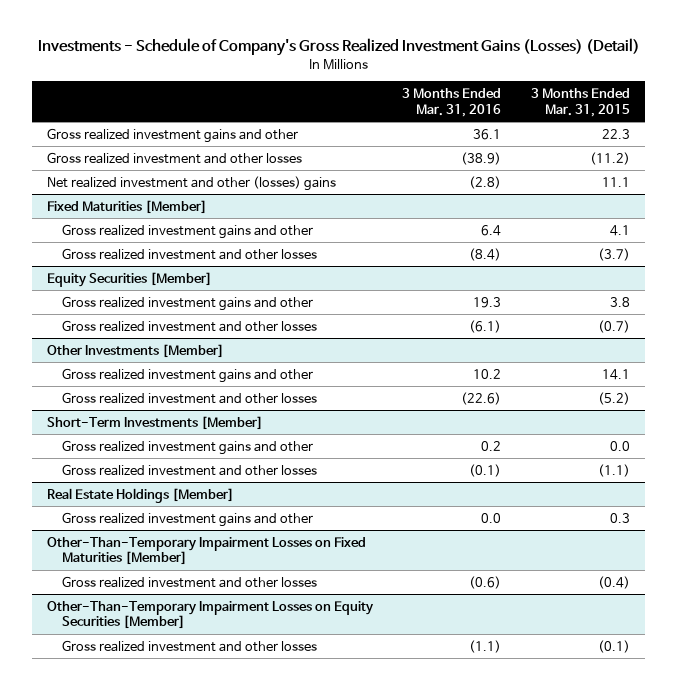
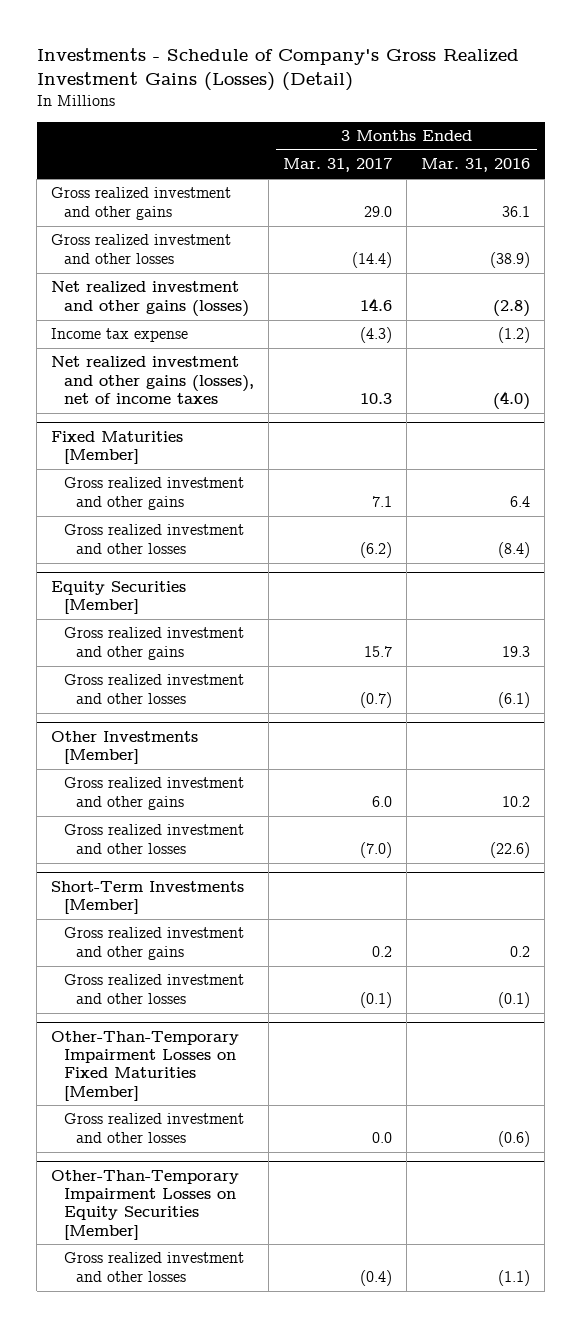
- | 3 Months Ended Mar. 31, 2016 | 3 Months Ended Mar. 31, 2015
+ | 3 Months Ended Mar. 31, 2017 | 3 Months Ended Mar. 31, 2016
- Gross realized investment gains and other | 36.1 | 22.3
+ Gross realized investment and other gains | 29.0 | 36.1
- Net realized investment and other (losses) gains | (2.8) | 11.1
+ Net realized investment and other gains (losses) | 14.6 | (2.8)
+ Income tax expense | (4.3) | (1.2)
+ Net realized investment and other gains (losses), net of income taxes | 10.3 | (4.0)
@ Fixed Maturities [Member]
- Gross realized investment gains and other | 6.4 | 4.1
+ Gross realized investment and other gains | 7.1 | 6.4
@ Equity Securities [Member]
- Gross realized investment gains and other | 19.3 | 3.8
+ Gross realized investment and other gains | 15.7 | 19.3
@ Other Investments [Member]
- Gross realized investment gains and other | 10.2 | 14.1
+ Gross realized investment and other gains | 6.0 | 10.2
@ Short-Term Investments [Member]
- Gross realized investment gains and other | 0.2 | 0.0
+ Gross realized investment and other gains | 0.2 | 0.2
- Real Estate Holdings [Member]
- Gross realized investment gains and other | 0.0 | 0.3

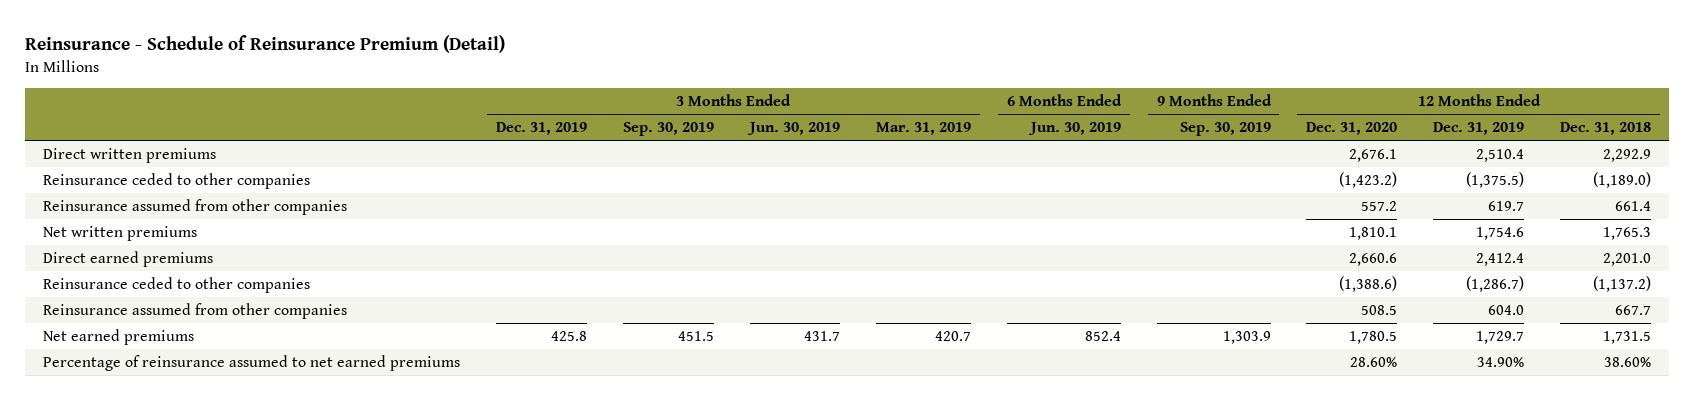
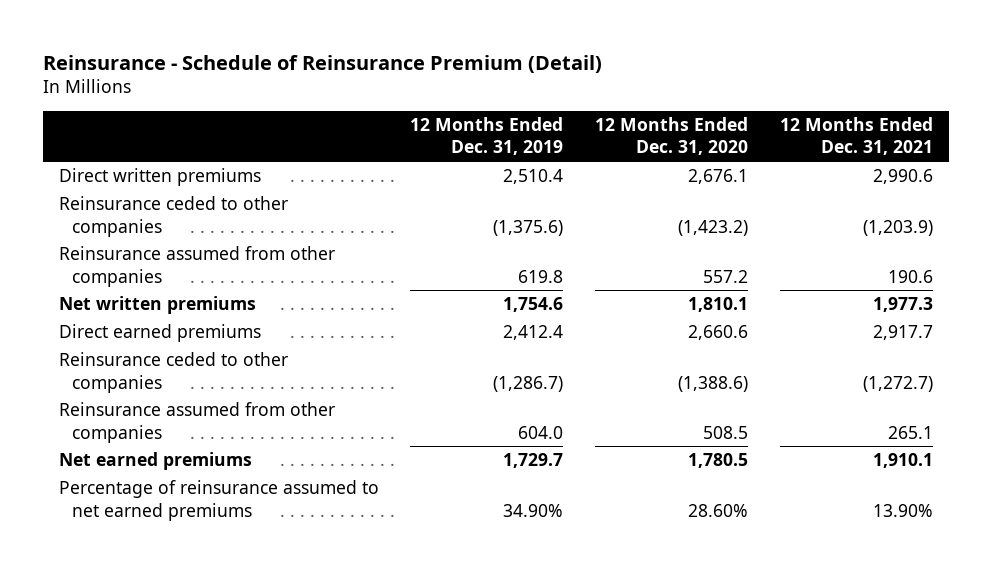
- | 3 Months Ended Dec. 31, 2019 | 3 Months Ended Sep. 30, 2019 | 3 Months Ended Jun. 30, 2019 | 3 Months Ended Mar. 31, 2019 | 6 Months Ended Jun. 30, 2019 | 9 Months Ended Sep. 30, 2019 | 12 Months Ended Dec. 31, 2020 | 12 Months Ended Dec. 31, 2019 | 12 Months Ended Dec. 31, 2018
+ | 12 Months Ended Dec. 31, 2019 | 12 Months Ended Dec. 31, 2020 | 12 Months Ended Dec. 31, 2021
- Reinsurance ceded to other companies | | | | | | | (1,423.2) | (1,375.5) | (1,189.0)
- Reinsurance assumed from other companies | | | | | | | 557.2 | 619.7 | 661.4
+ Reinsurance ceded to other companies | (1,375.6) | (1,423.2) | (1,203.9)
+ Reinsurance assumed from other companies | 619.8 | 557.2 | 190.6

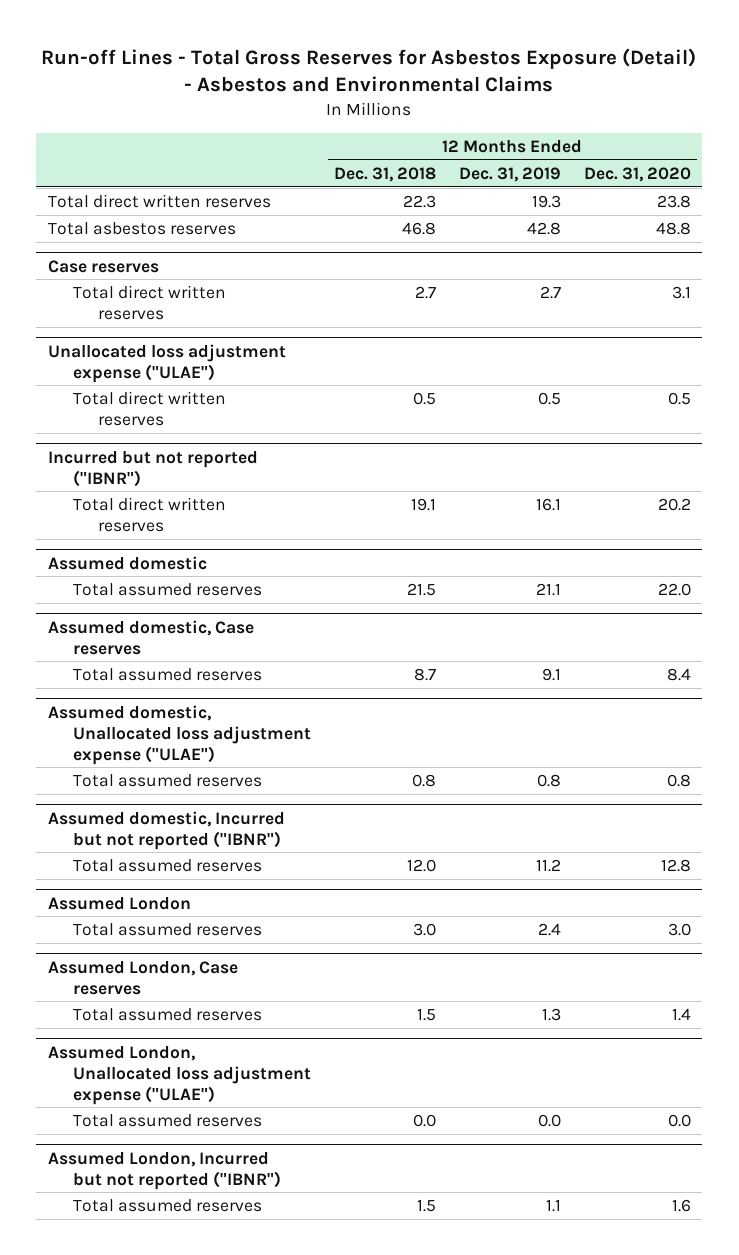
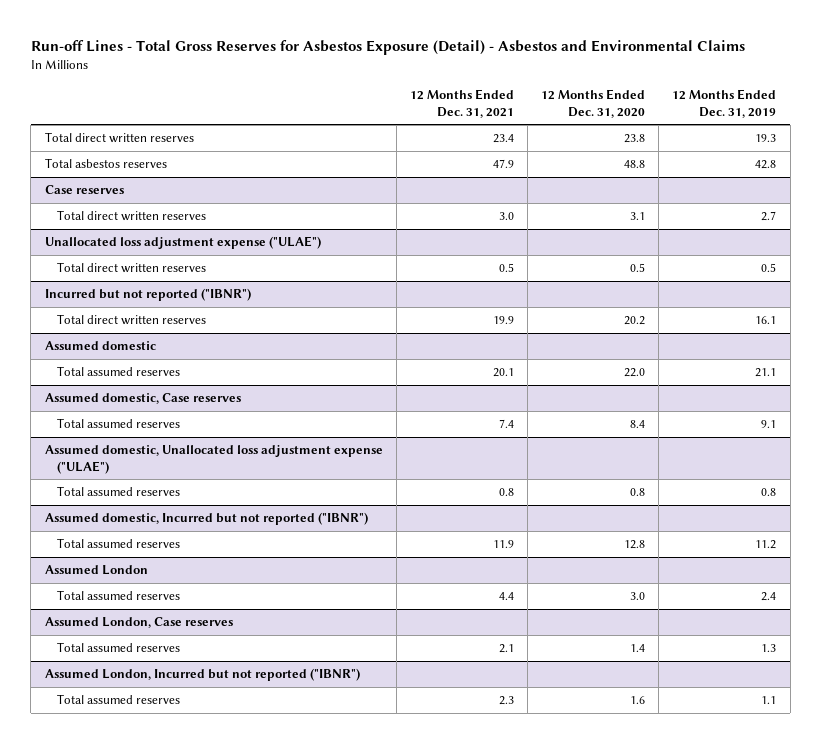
- | 12 Months Ended Dec. 31, 2018 | 12 Months Ended Dec. 31, 2019 | 12 Months Ended Dec. 31, 2020
+ | 12 Months Ended Dec. 31, 2021 | 12 Months Ended Dec. 31, 2020 | 12 Months Ended Dec. 31, 2019
- Assumed London, Unallocated loss adjustment expense ("ULAE")
- Total assumed reserves | 0.0 | 0.0 | 0.0

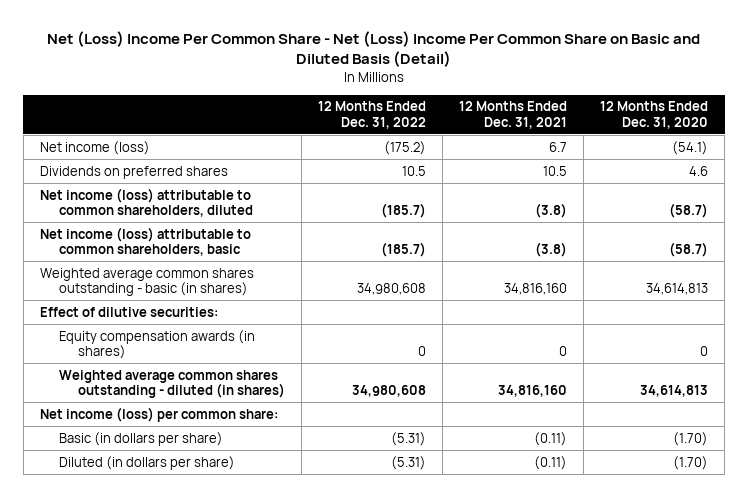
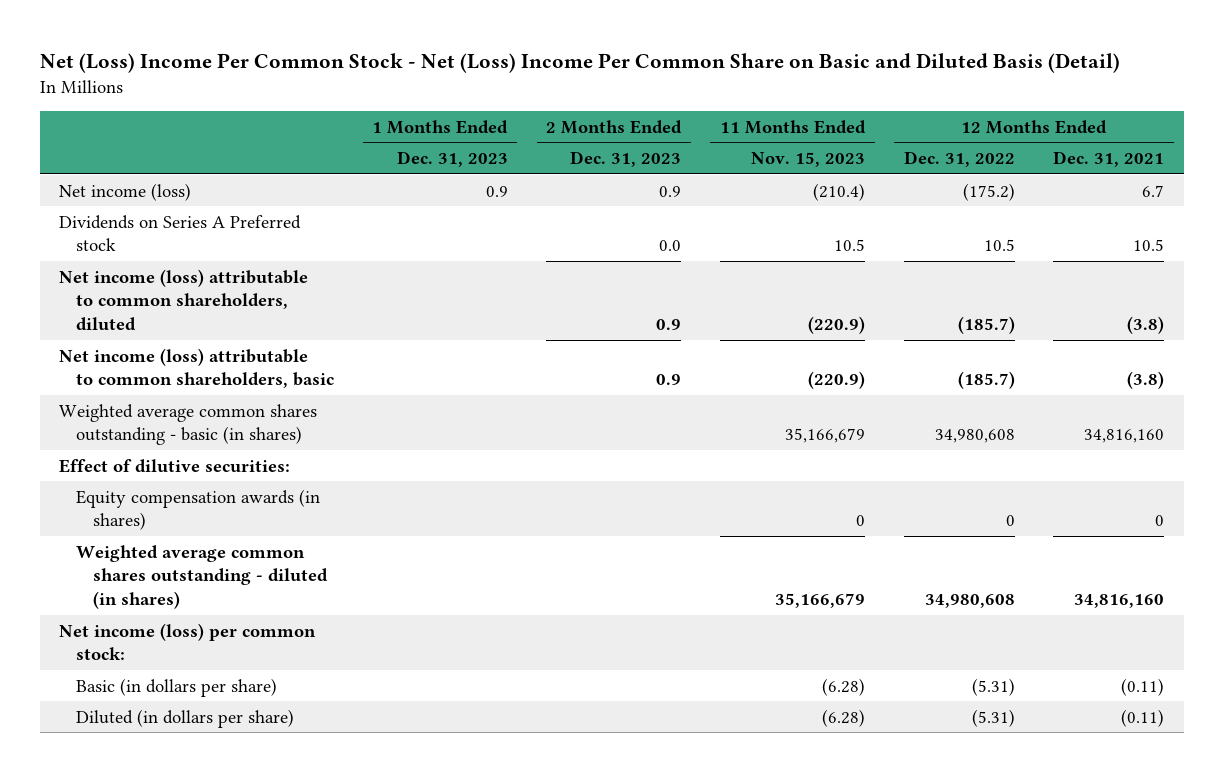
- Net (Loss) Income Per Common Share - Net (Loss) Income Per Common Share on Basic and Diluted Basis (Detail)
+ Net (Loss) Income Per Common Stock - Net (Loss) Income Per Common Share on Basic and Diluted Basis (Detail)
- | 12 Months Ended Dec. 31, 2022 | 12 Months Ended Dec. 31, 2021 | 12 Months Ended Dec. 31, 2020
+ | 1 Months Ended Dec. 31, 2023 | 2 Months Ended Dec. 31, 2023 | 11 Months Ended Nov. 15, 2023 | 12 Months Ended Dec. 31, 2022 | 12 Months Ended Dec. 31, 2021
- Dividends on preferred shares | 10.5 | 10.5 | 4.6
+ Dividends on Series A Preferred stock | | 0.0 | 10.5 | 10.5 | 10.5
- Net income (loss) per common share:
+ Net income (loss) per common stock:

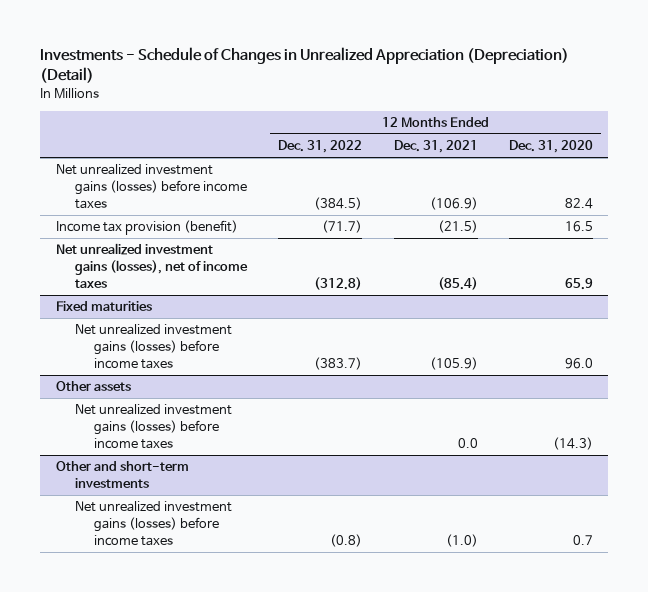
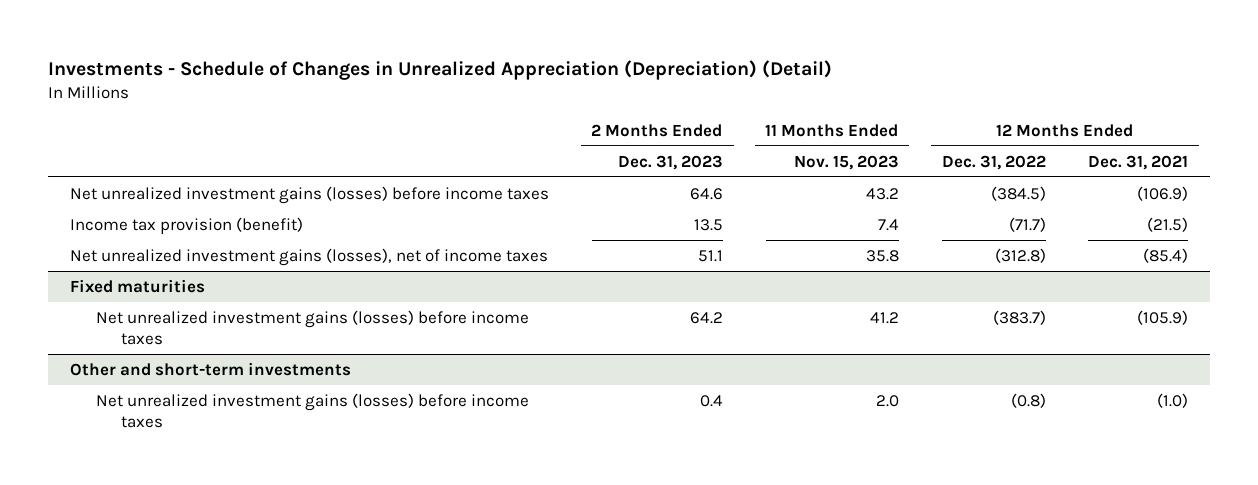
- | 12 Months Ended Dec. 31, 2022 | 12 Months Ended Dec. 31, 2021 | 12 Months Ended Dec. 31, 2020
+ | 2 Months Ended Dec. 31, 2023 | 11 Months Ended Nov. 15, 2023 | 12 Months Ended Dec. 31, 2022 | 12 Months Ended Dec. 31, 2021
- Other assets
- Net unrealized investment gains (losses) before income taxes | | 0.0 | (14.3)

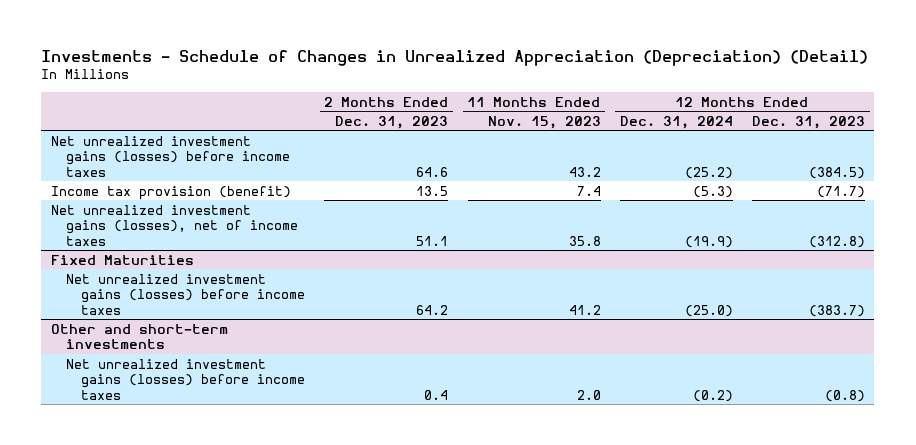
- | 2 Months Ended Dec. 31, 2023 | 11 Months Ended Nov. 15, 2023 | 12 Months Ended Dec. 31, 2022 | 12 Months Ended Dec. 31, 2021
+ | 2 Months Ended Dec. 31, 2023 | 11 Months Ended Nov. 15, 2023 | 12 Months Ended Dec. 31, 2024 | 12 Months Ended Dec. 31, 2023
- Fixed maturities
+ Fixed Maturities

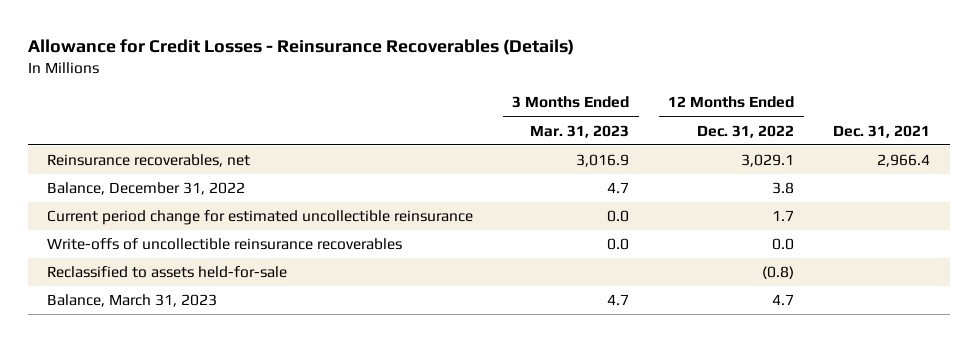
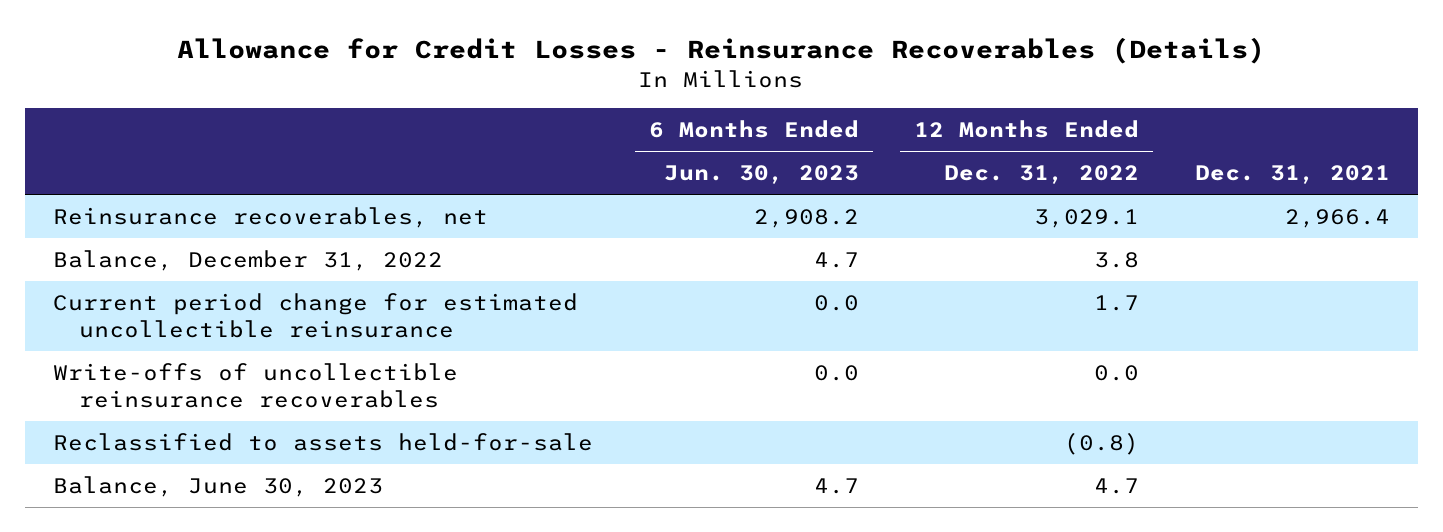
- | 3 Months Ended Mar. 31, 2023 | 12 Months Ended Dec. 31, 2022 | Dec. 31, 2021
+ | 6 Months Ended Jun. 30, 2023 | 12 Months Ended Dec. 31, 2022 | Dec. 31, 2021
- Balance, March 31, 2023 | 4.7 | 4.7 |
+ Balance, June 30, 2023 | 4.7 | 4.7 |

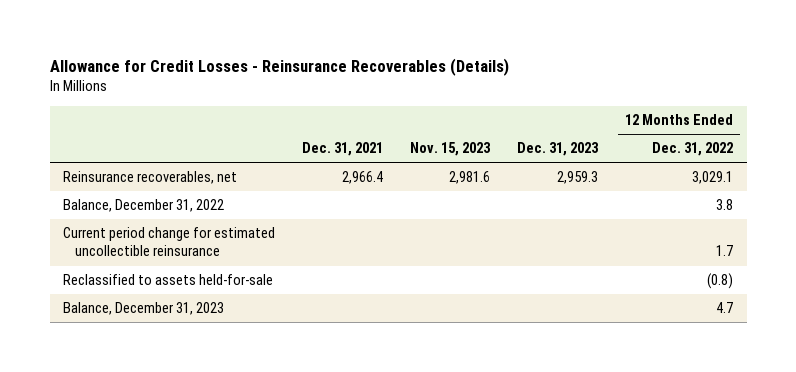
- | 6 Months Ended Jun. 30, 2023 | 12 Months Ended Dec. 31, 2022 | Dec. 31, 2021
+ | Dec. 31, 2021 | Nov. 15, 2023 | Dec. 31, 2023 | 12 Months Ended Dec. 31, 2022
- Write-offs of uncollectible reinsurance recoverables | 0.0 | 0.0 |
- Balance, June 30, 2023 | 4.7 | 4.7 |
+ Balance, December 31, 2023 | | | | 4.7

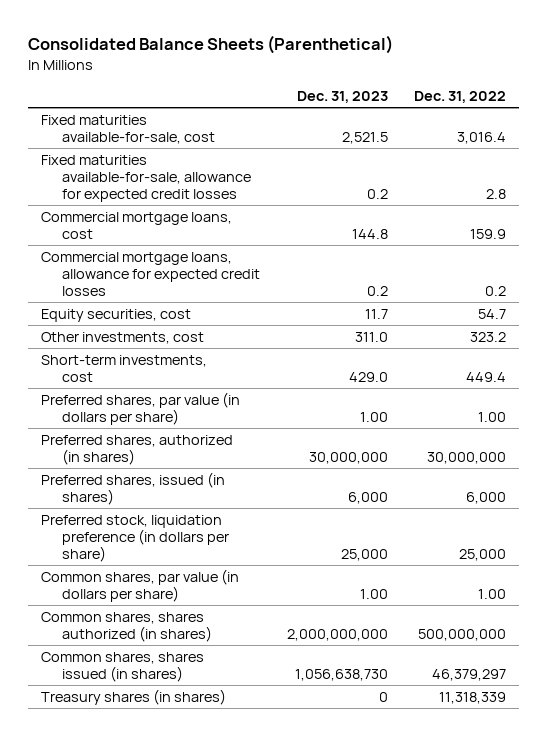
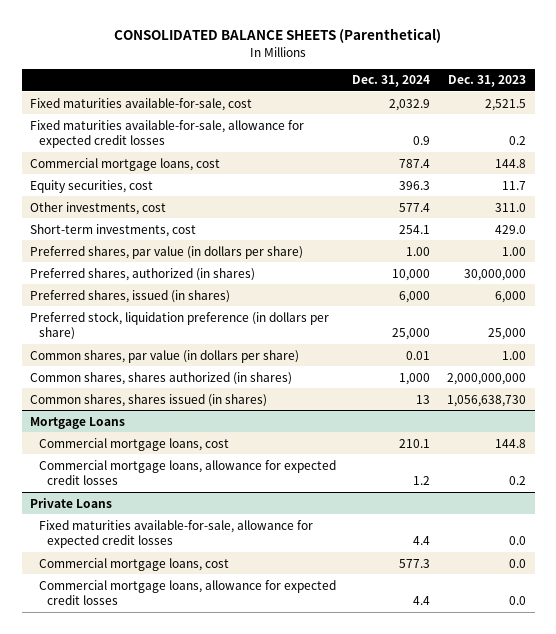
- Consolidated Balance Sheets (Parenthetical)
+ CONSOLIDATED BALANCE SHEETS (Parenthetical)
- | Dec. 31, 2023 | Dec. 31, 2022
+ | Dec. 31, 2024 | Dec. 31, 2023
- Commercial mortgage loans, allowance for expected credit losses | 0.2 | 0.2
- Treasury shares (in shares) | 0 | 11,318,339
+ Mortgage Loans
+ Commercial mortgage loans, cost | 210.1 | 144.8
+ Commercial mortgage loans, allowance for expected credit losses | 1.2 | 0.2
+ Private Loans
+ Fixed maturities available-for-sale, allowance for expected credit losses | 4.4 | 0.0
+ Commercial mortgage loans, cost | 577.3 | 0.0
+ Commercial mortgage loans, allowance for expected credit losses | 4.4 | 0.0

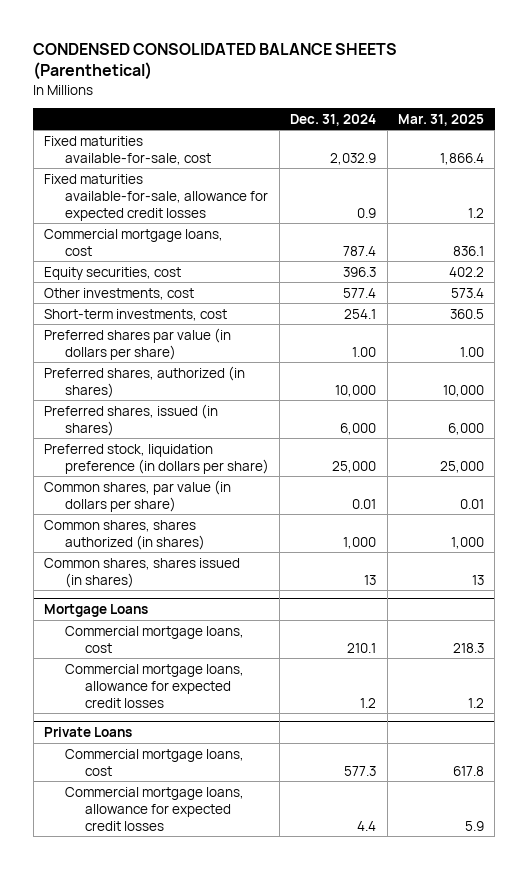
- CONSOLIDATED BALANCE SHEETS (Parenthetical)
+ CONDENSED CONSOLIDATED BALANCE SHEETS (Parenthetical)
- | Dec. 31, 2024 | Dec. 31, 2023
+ | Dec. 31, 2024 | Mar. 31, 2025
- Preferred shares, par value (in dollars per share) | 1.00 | 1.00
+ Preferred shares par value (in dollars per share) | 1.00 | 1.00
@ Private Loans
- Fixed maturities available-for-sale, allowance for expected credit losses | 4.4 | 0.0

